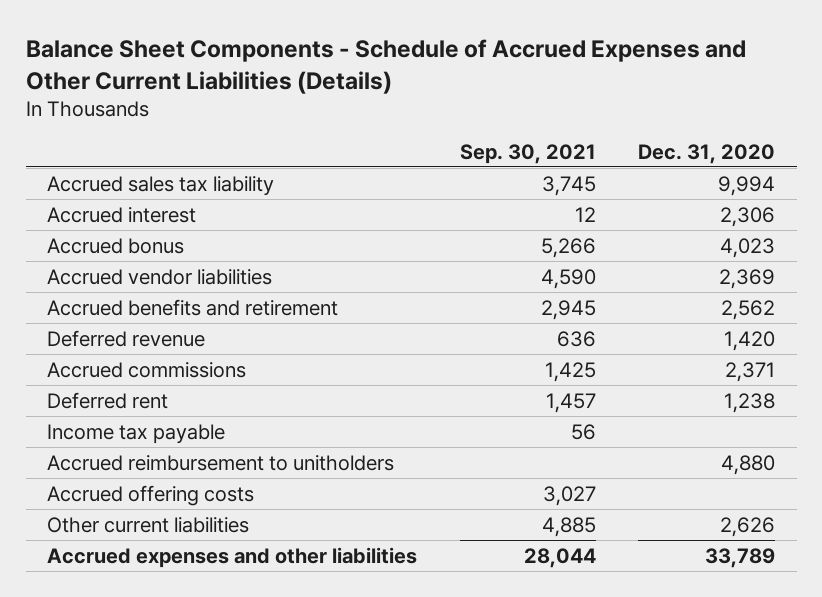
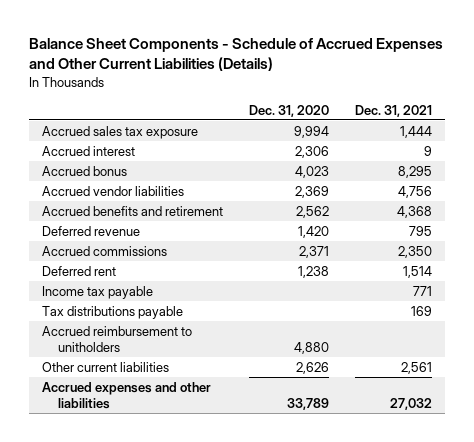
- | Sep. 30, 2021 | Dec. 31, 2020
+ | Dec. 31, 2020 | Dec. 31, 2021
- Accrued sales tax liability | 3,745 | 9,994
+ Accrued sales tax exposure | 9,994 | 1,444
+ Tax distributions payable | | 169
- Accrued offering costs | 3,027 |

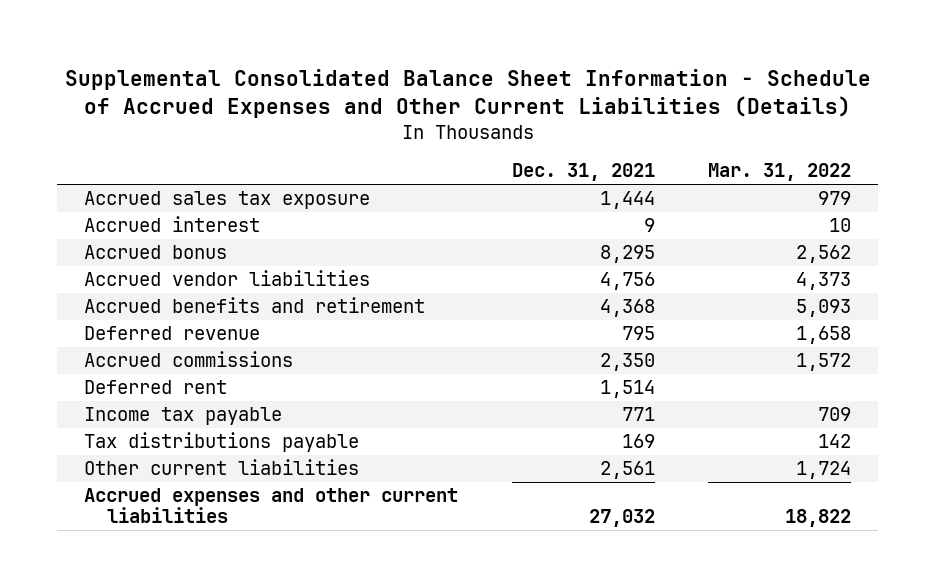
- Balance Sheet Components - Schedule of Accrued Expenses and Other Current Liabilities (Details)
+ Supplemental Consolidated Balance Sheet Information - Schedule of Accrued Expenses and Other Current Liabilities (Details)
- | Dec. 31, 2020 | Dec. 31, 2021
+ | Dec. 31, 2021 | Mar. 31, 2022
- Accrued reimbursement to unitholders | 4,880 |
- Accrued expenses and other liabilities | 33,789 | 27,032
+ Accrued expenses and other current liabilities | 27,032 | 18,822

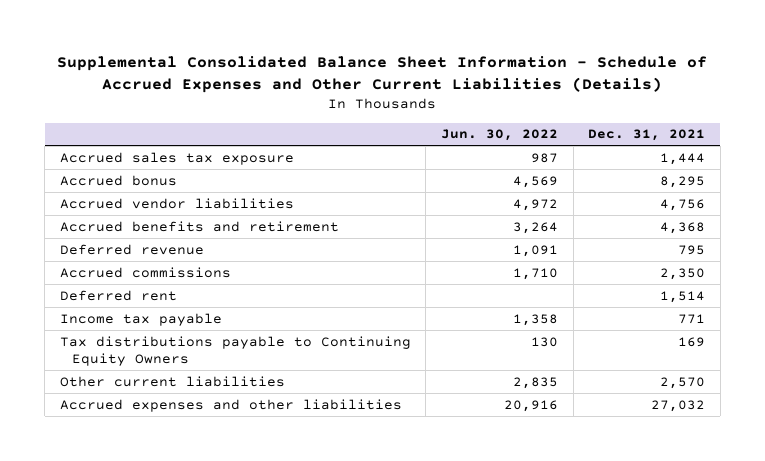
- | Dec. 31, 2021 | Mar. 31, 2022
+ | Jun. 30, 2022 | Dec. 31, 2021
- Accrued interest | 9 | 10
- Tax distributions payable | 169 | 142
- Other current liabilities | 2,561 | 1,724
- Accrued expenses and other current liabilities | 27,032 | 18,822
+ Tax distributions payable to Continuing Equity Owners | 130 | 169
+ Other current liabilities | 2,835 | 2,570
+ Accrued expenses and other liabilities | 20,916 | 27,032

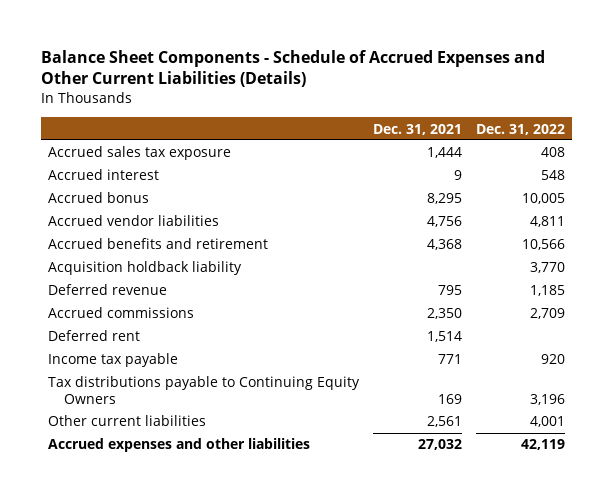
- Supplemental Consolidated Balance Sheet Information - Schedule of Accrued Expenses and Other Current Liabilities (Details)
+ Balance Sheet Components - Schedule of Accrued Expenses and Other Current Liabilities (Details)
- | Jun. 30, 2022 | Dec. 31, 2021
+ | Dec. 31, 2021 | Dec. 31, 2022
+ Accrued interest | 9 | 548
+ Acquisition holdback liability | | 3,770
- Other current liabilities | 2,835 | 2,570
+ Other current liabilities | 2,561 | 4,001

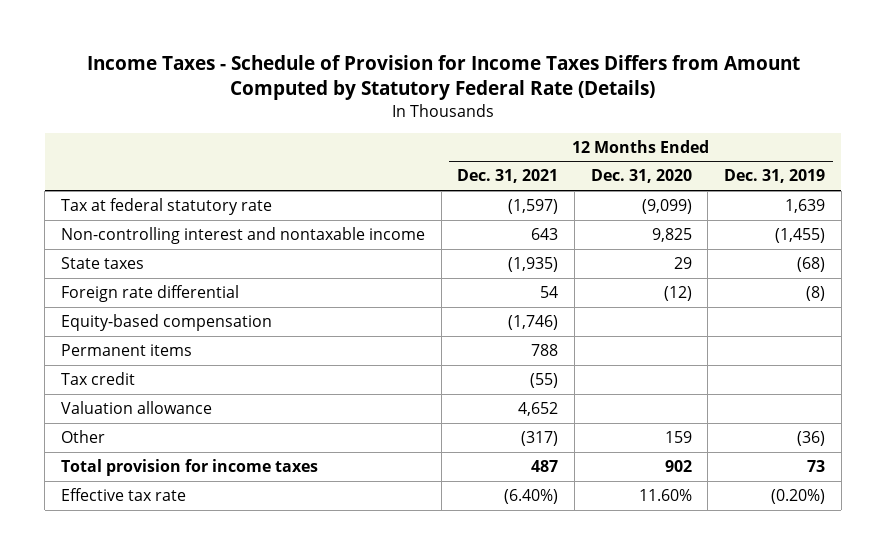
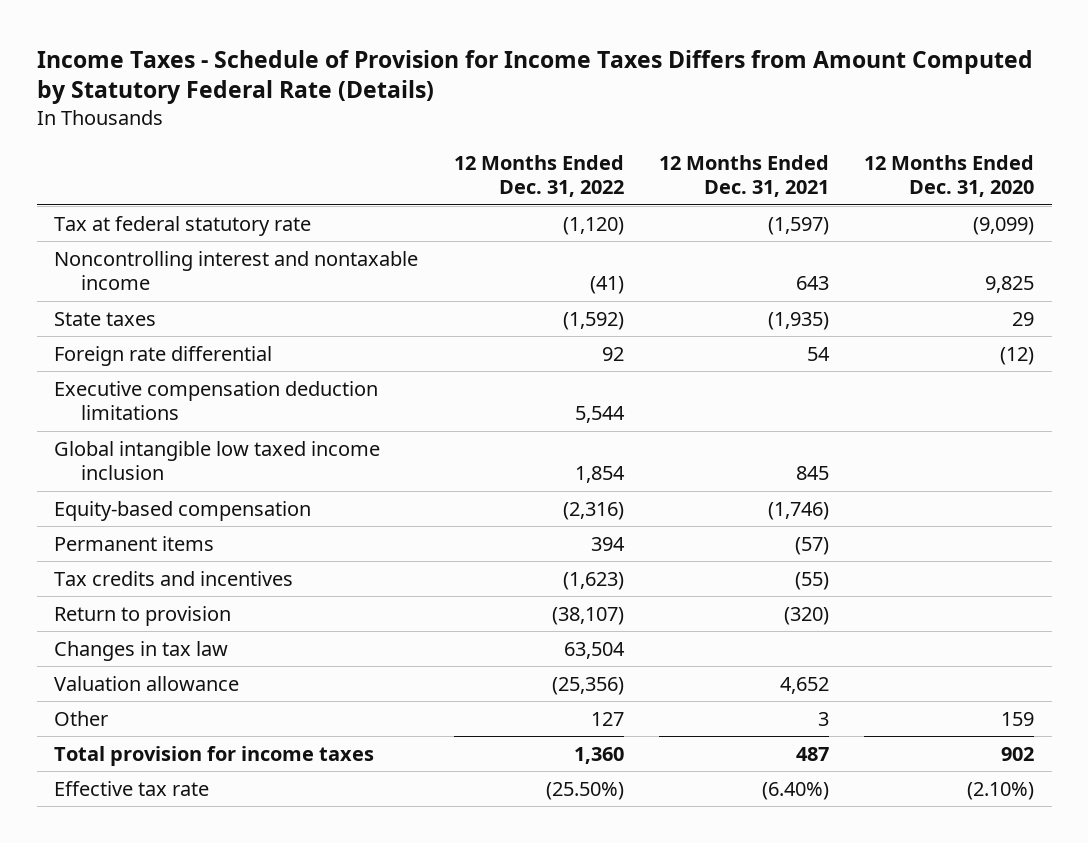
- | 12 Months Ended Dec. 31, 2021 | 12 Months Ended Dec. 31, 2020 | 12 Months Ended Dec. 31, 2019
+ | 12 Months Ended Dec. 31, 2022 | 12 Months Ended Dec. 31, 2021 | 12 Months Ended Dec. 31, 2020
- Non-controlling interest and nontaxable income | 643 | 9,825 | (1,455)
+ Noncontrolling interest and nontaxable income | (41) | 643 | 9,825
+ Executive compensation deduction limitations | 5,544 | |
+ Global intangible low taxed income inclusion | 1,854 | 845 |
- Permanent items | 788 | |
- Tax credit | (55) | |
+ Permanent items | 394 | (57) |
+ Tax credits and incentives | (1,623) | (55) |
+ Return to provision | (38,107) | (320) |
+ Changes in tax law | 63,504 | |
- Other | (317) | 159 | (36)
+ Other | 127 | 3 | 159
- Effective tax rate | (6.40%) | 11.60% | (0.20%)
+ Effective tax rate | (25.50%) | (6.40%) | (2.10%)

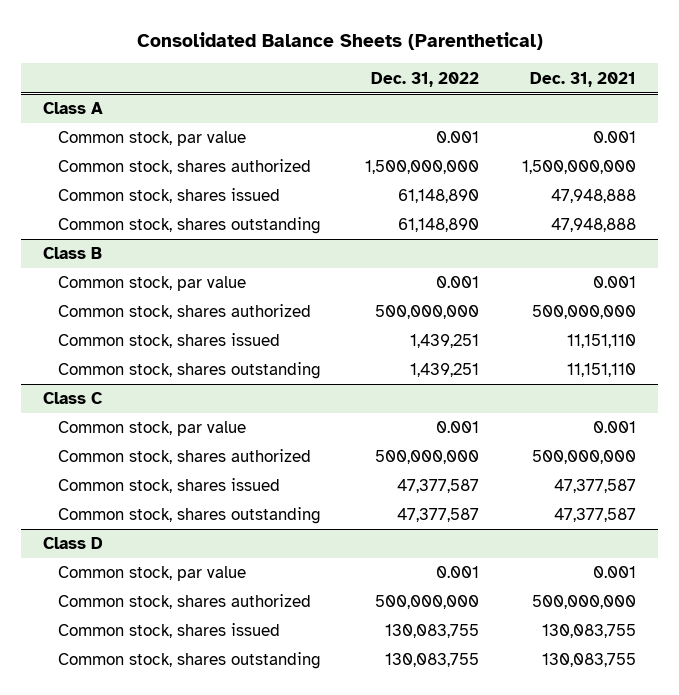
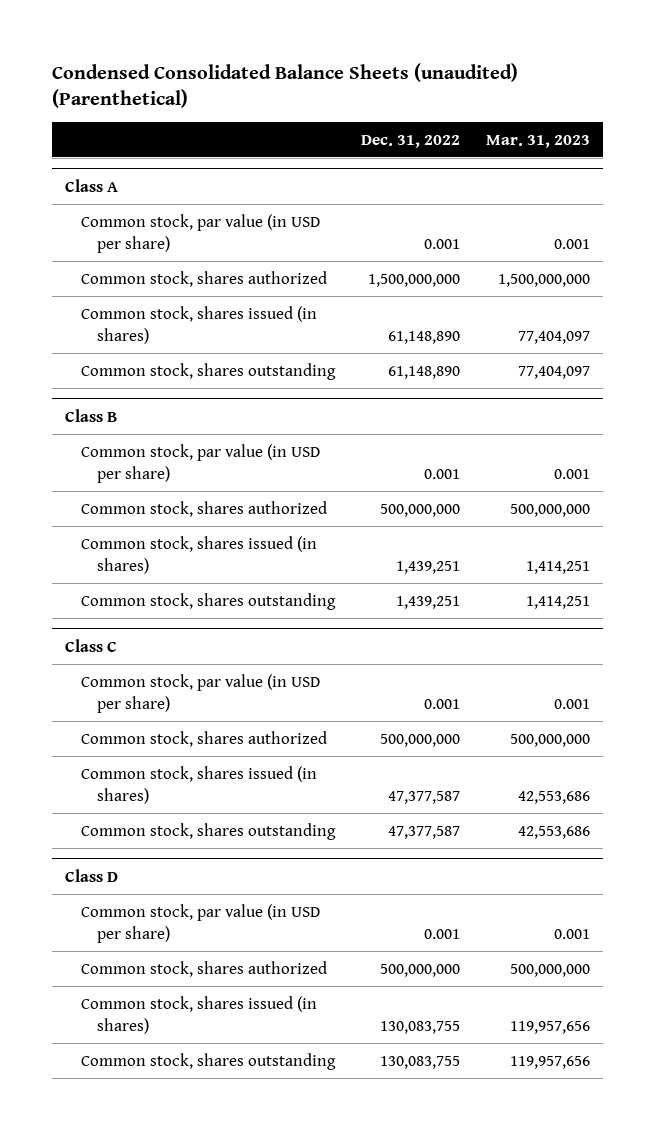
- Consolidated Balance Sheets (Parenthetical)
+ Condensed Consolidated Balance Sheets (unaudited) (Parenthetical)
- | Dec. 31, 2022 | Dec. 31, 2021
+ | Dec. 31, 2022 | Mar. 31, 2023
@ Class A
- Common stock, par value | 0.001 | 0.001
+ Common stock, par value (in USD per share) | 0.001 | 0.001
- Common stock, shares issued | 61,148,890 | 47,948,888
+ Common stock, shares issued (in shares) | 61,148,890 | 77,404,097
@ Class B
- Common stock, par value | 0.001 | 0.001
+ Common stock, par value (in USD per share) | 0.001 | 0.001
- Common stock, shares issued | 1,439,251 | 11,151,110
+ Common stock, shares issued (in shares) | 1,439,251 | 1,414,251
@ Class C
- Common stock, par value | 0.001 | 0.001
+ Common stock, par value (in USD per share) | 0.001 | 0.001
- Common stock, shares issued | 47,377,587 | 47,377,587
+ Common stock, shares issued (in shares) | 47,377,587 | 42,553,686
@ Class D
- Common stock, par value | 0.001 | 0.001
+ Common stock, par value (in USD per share) | 0.001 | 0.001
- Common stock, shares issued | 130,083,755 | 130,083,755
+ Common stock, shares issued (in shares) | 130,083,755 | 119,957,656

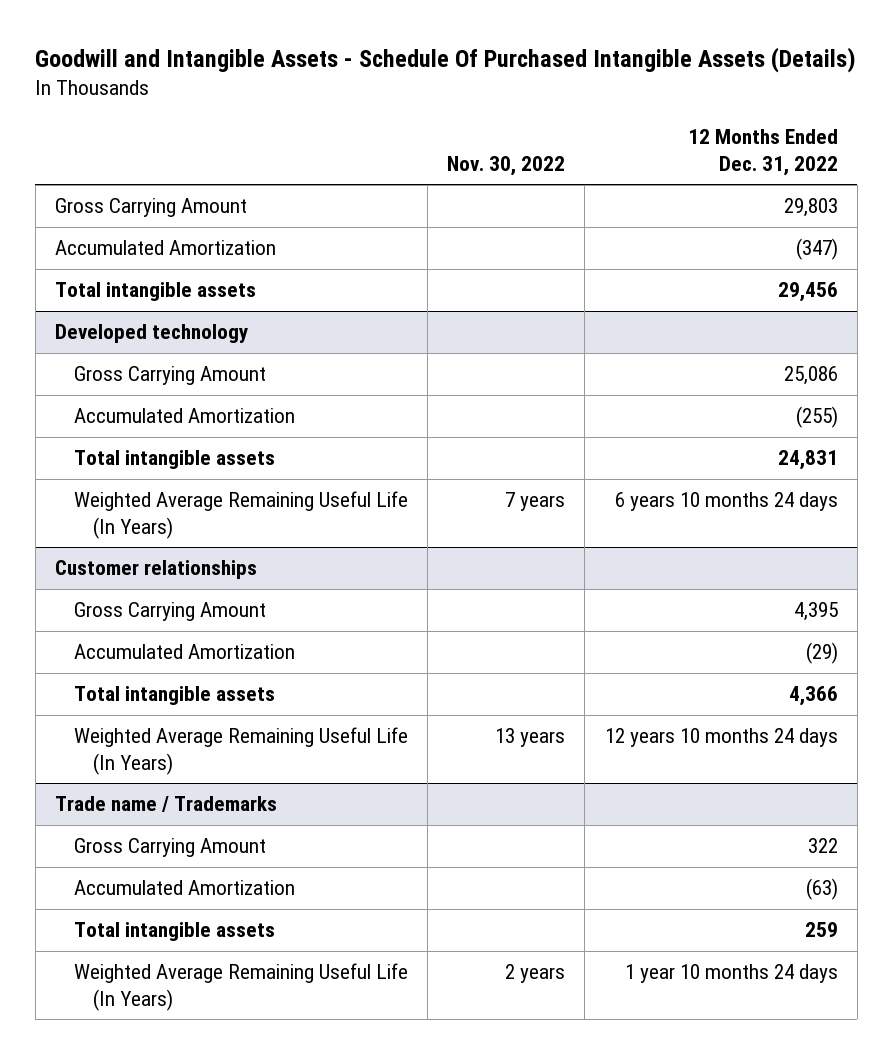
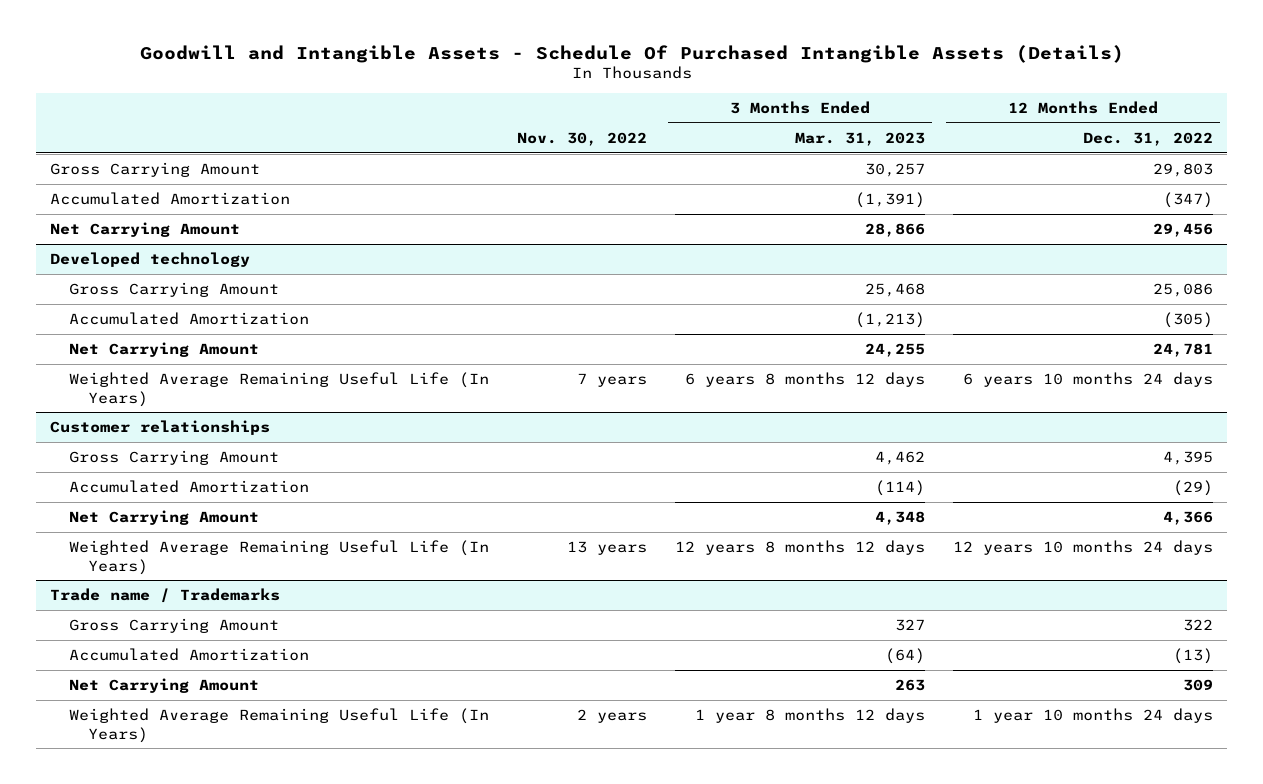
- | Nov. 30, 2022 | 12 Months Ended Dec. 31, 2022
+ | Nov. 30, 2022 | 3 Months Ended Mar. 31, 2023 | 12 Months Ended Dec. 31, 2022
- Total intangible assets | | 29,456
+ Net Carrying Amount | | 28,866 | 29,456
@ Developed technology
- Accumulated Amortization | | (255)
- Total intangible assets | | 24,831
+ Accumulated Amortization | | (1,213) | (305)
+ Net Carrying Amount | | 24,255 | 24,781
@ Customer relationships
- Total intangible assets | | 4,366
+ Net Carrying Amount | | 4,348 | 4,366
@ Trade name / Trademarks
- Accumulated Amortization | | (63)
- Total intangible assets | | 259
+ Accumulated Amortization | | (64) | (13)
+ Net Carrying Amount | | 263 | 309

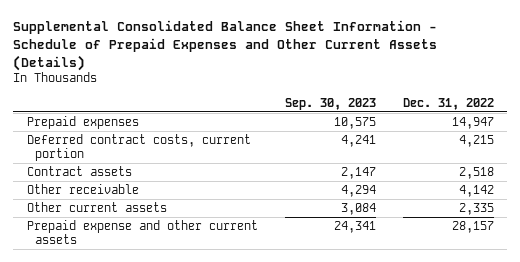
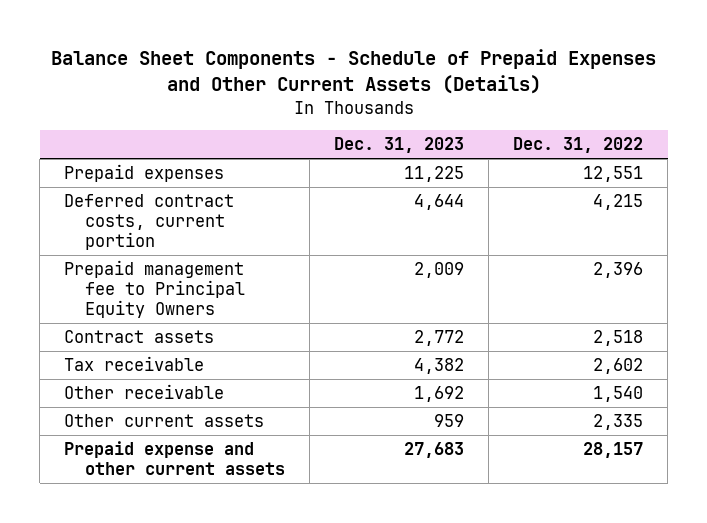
- Supplemental Consolidated Balance Sheet Information - Schedule of Prepaid Expenses and Other Current Assets (Details)
+ Balance Sheet Components - Schedule of Prepaid Expenses and Other Current Assets (Details)
- | Sep. 30, 2023 | Dec. 31, 2022
+ | Dec. 31, 2023 | Dec. 31, 2022
- Prepaid expenses | 10,575 | 14,947
+ Prepaid expenses | 11,225 | 12,551
+ Prepaid management fee to Principal Equity Owners | 2,009 | 2,396
- Other receivable | 4,294 | 4,142
+ Tax receivable | 4,382 | 2,602
+ Other receivable | 1,692 | 1,540

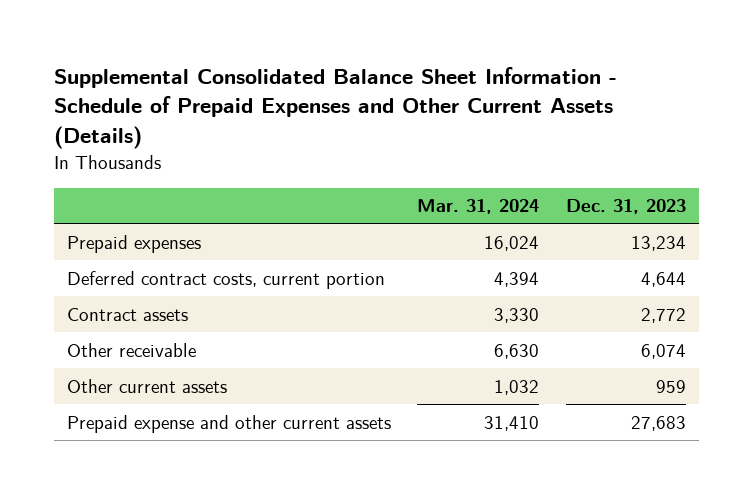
- Balance Sheet Components - Schedule of Prepaid Expenses and Other Current Assets (Details)
+ Supplemental Consolidated Balance Sheet Information - Schedule of Prepaid Expenses and Other Current Assets (Details)
- | Dec. 31, 2023 | Dec. 31, 2022
+ | Mar. 31, 2024 | Dec. 31, 2023
- Prepaid expenses | 11,225 | 12,551
+ Prepaid expenses | 16,024 | 13,234
- Prepaid management fee to Principal Equity Owners | 2,009 | 2,396
- Tax receivable | 4,382 | 2,602
- Other receivable | 1,692 | 1,540
+ Other receivable | 6,630 | 6,074

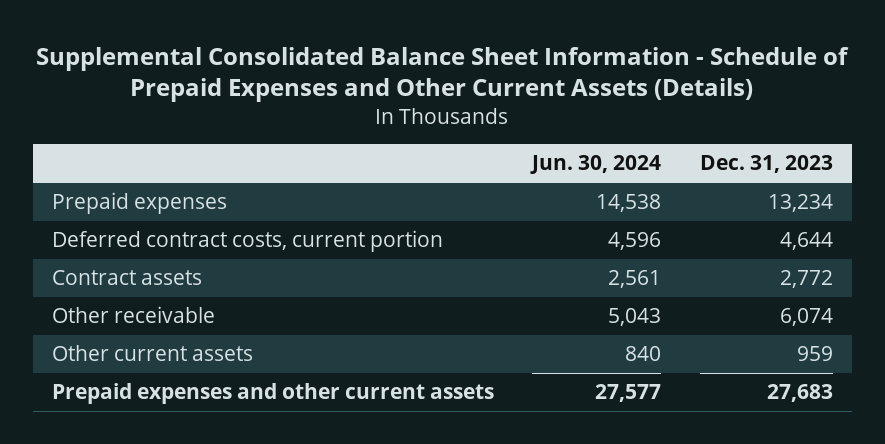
- | Mar. 31, 2024 | Dec. 31, 2023
+ | Jun. 30, 2024 | Dec. 31, 2023
- Prepaid expense and other current assets | 31,410 | 27,683
+ Prepaid expenses and other current assets | 27,577 | 27,683

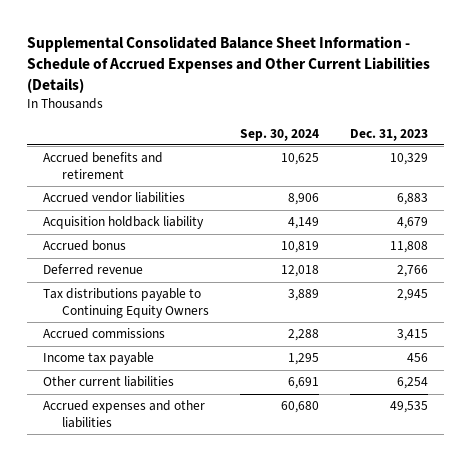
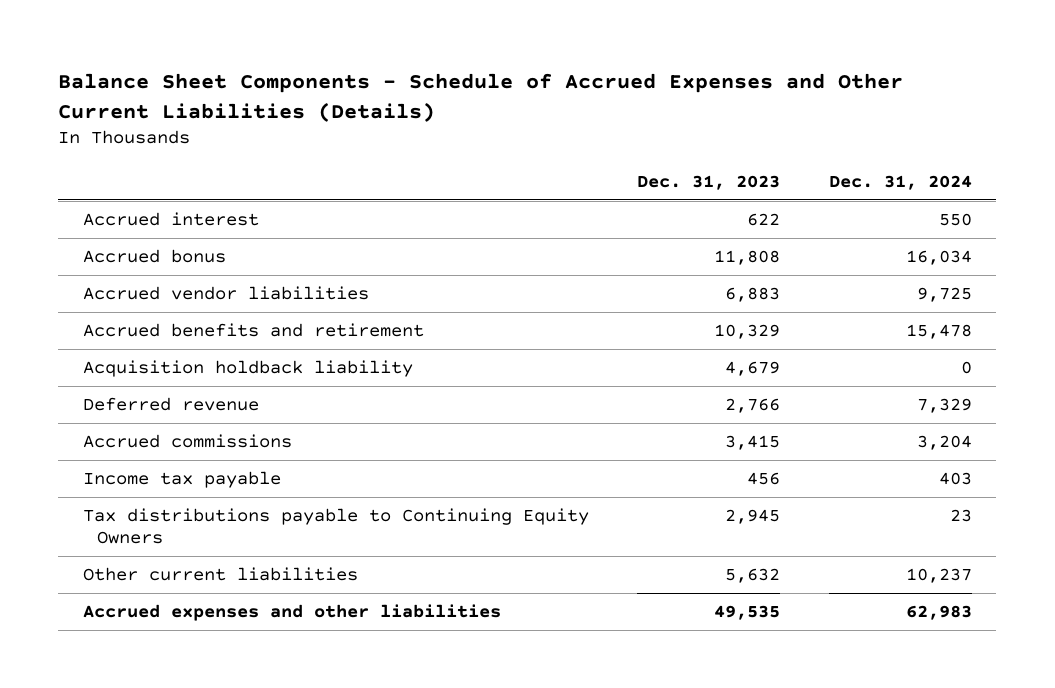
- Supplemental Consolidated Balance Sheet Information - Schedule of Accrued Expenses and Other Current Liabilities (Details)
+ Balance Sheet Components - Schedule of Accrued Expenses and Other Current Liabilities (Details)
- | Sep. 30, 2024 | Dec. 31, 2023
+ | Dec. 31, 2023 | Dec. 31, 2024
+ Accrued interest | 622 | 550
moved up: Accrued bonus | 11,808 | 16,034
moved down: Accrued benefits and retirement | 10,329 | 15,478
- Other current liabilities | 6,691 | 6,254
moved down: Tax distributions payable to Continuing Equity Owners | 2,945 | 23
+ Other current liabilities | 5,632 | 10,237

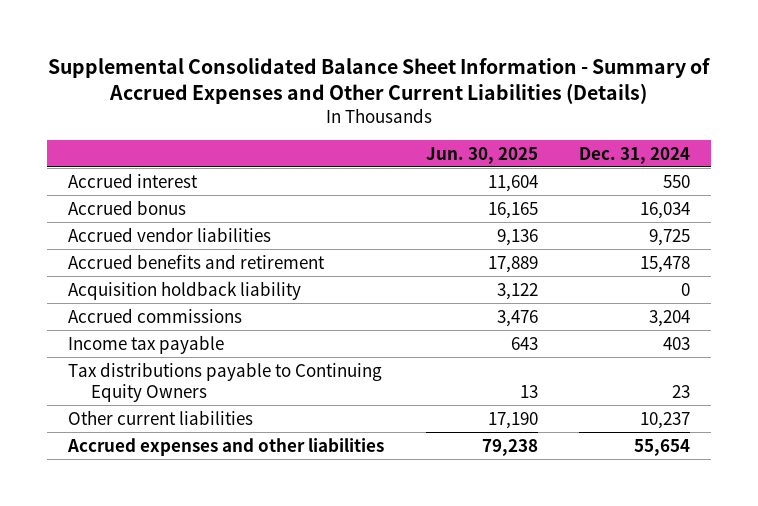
- Balance Sheet Components - Schedule of Accrued Expenses and Other Current Liabilities (Details)
+ Supplemental Consolidated Balance Sheet Information - Summary of Accrued Expenses and Other Current Liabilities (Details)
- | Dec. 31, 2023 | Dec. 31, 2024
+ | Jun. 30, 2025 | Dec. 31, 2024
- Deferred revenue | 2,766 | 7,329
- Accrued expenses and other liabilities | 49,535 | 62,983
+ Accrued expenses and other liabilities | 79,238 | 55,654

